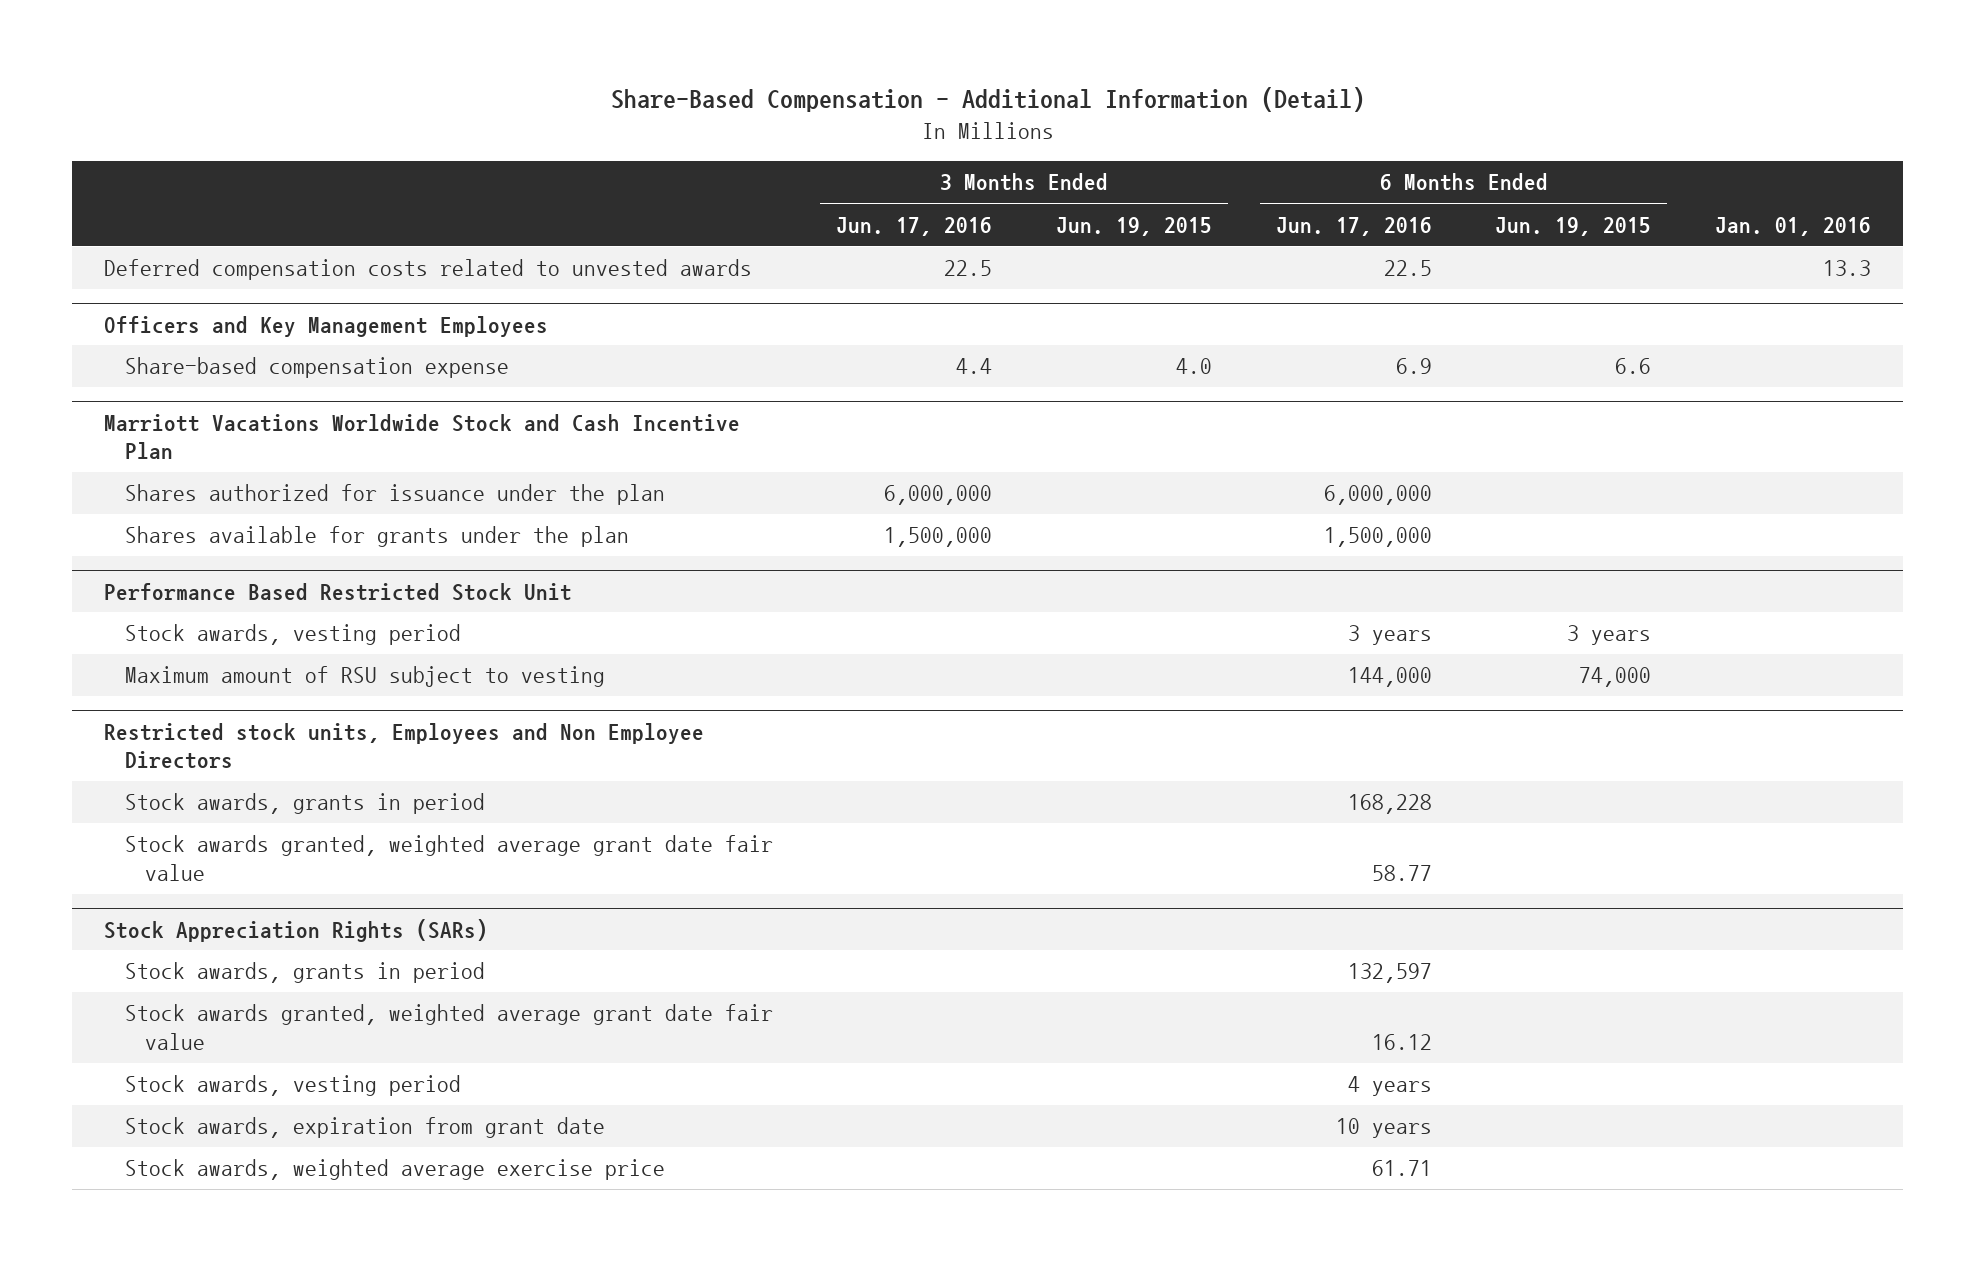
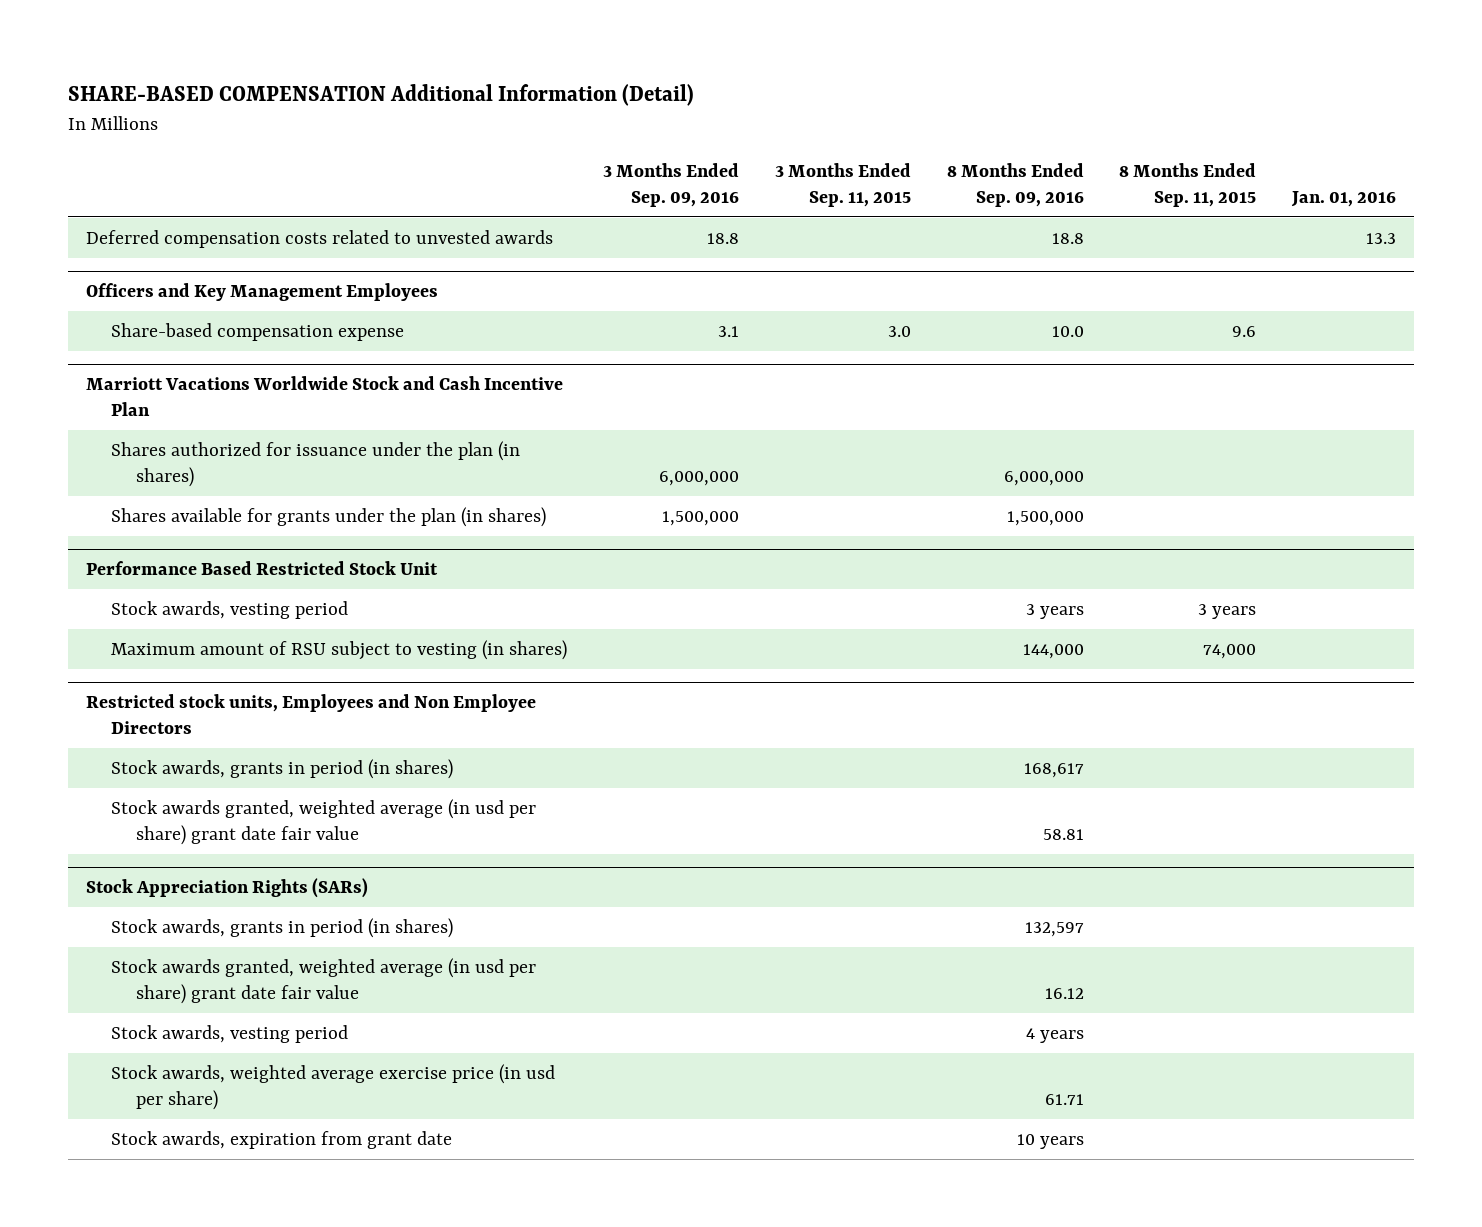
- Share-Based Compensation - Additional Information (Detail)
+ SHARE-BASED COMPENSATION Additional Information (Detail)
- | 3 Months Ended Jun. 17, 2016 | 3 Months Ended Jun. 19, 2015 | 6 Months Ended Jun. 17, 2016 | 6 Months Ended Jun. 19, 2015 | Jan. 01, 2016
+ | 3 Months Ended Sep. 09, 2016 | 3 Months Ended Sep. 11, 2015 | 8 Months Ended Sep. 09, 2016 | 8 Months Ended Sep. 11, 2015 | Jan. 01, 2016
@ Marriott Vacations Worldwide Stock and Cash Incentive Plan
- Shares authorized for issuance under the plan | 6,000,000 | | 6,000,000 | |
- Shares available for grants under the plan | 1,500,000 | | 1,500,000 | |
+ Shares authorized for issuance under the plan (in shares) | 6,000,000 | | 6,000,000 | |
+ Shares available for grants under the plan (in shares) | 1,500,000 | | 1,500,000 | |
@ Performance Based Restricted Stock Unit
- Maximum amount of RSU subject to vesting | | | 144,000 | 74,000 |
+ Maximum amount of RSU subject to vesting (in shares) | | | 144,000 | 74,000 |
@ Restricted stock units, Employees and Non Employee Directors
- Stock awards, grants in period | | | 168,228 | |
- Stock awards granted, weighted average grant date fair value | | | 58.77 | |
+ Stock awards, grants in period (in shares) | | | 168,617 | |
+ Stock awards granted, weighted average (in usd per share) grant date fair value | | | 58.81 | |
@ Stock Appreciation Rights (SARs)
- Stock awards, grants in period | | | 132,597 | |
- Stock awards granted, weighted average grant date fair value | | | 16.12 | |
+ Stock awards, grants in period (in shares) | | | 132,597 | |
+ Stock awards granted, weighted average (in usd per share) grant date fair value | | | 16.12 | |
+ Stock awards, weighted average exercise price (in usd per share) | | | 61.71 | |
- Stock awards, weighted average exercise price | | | 61.71 | |

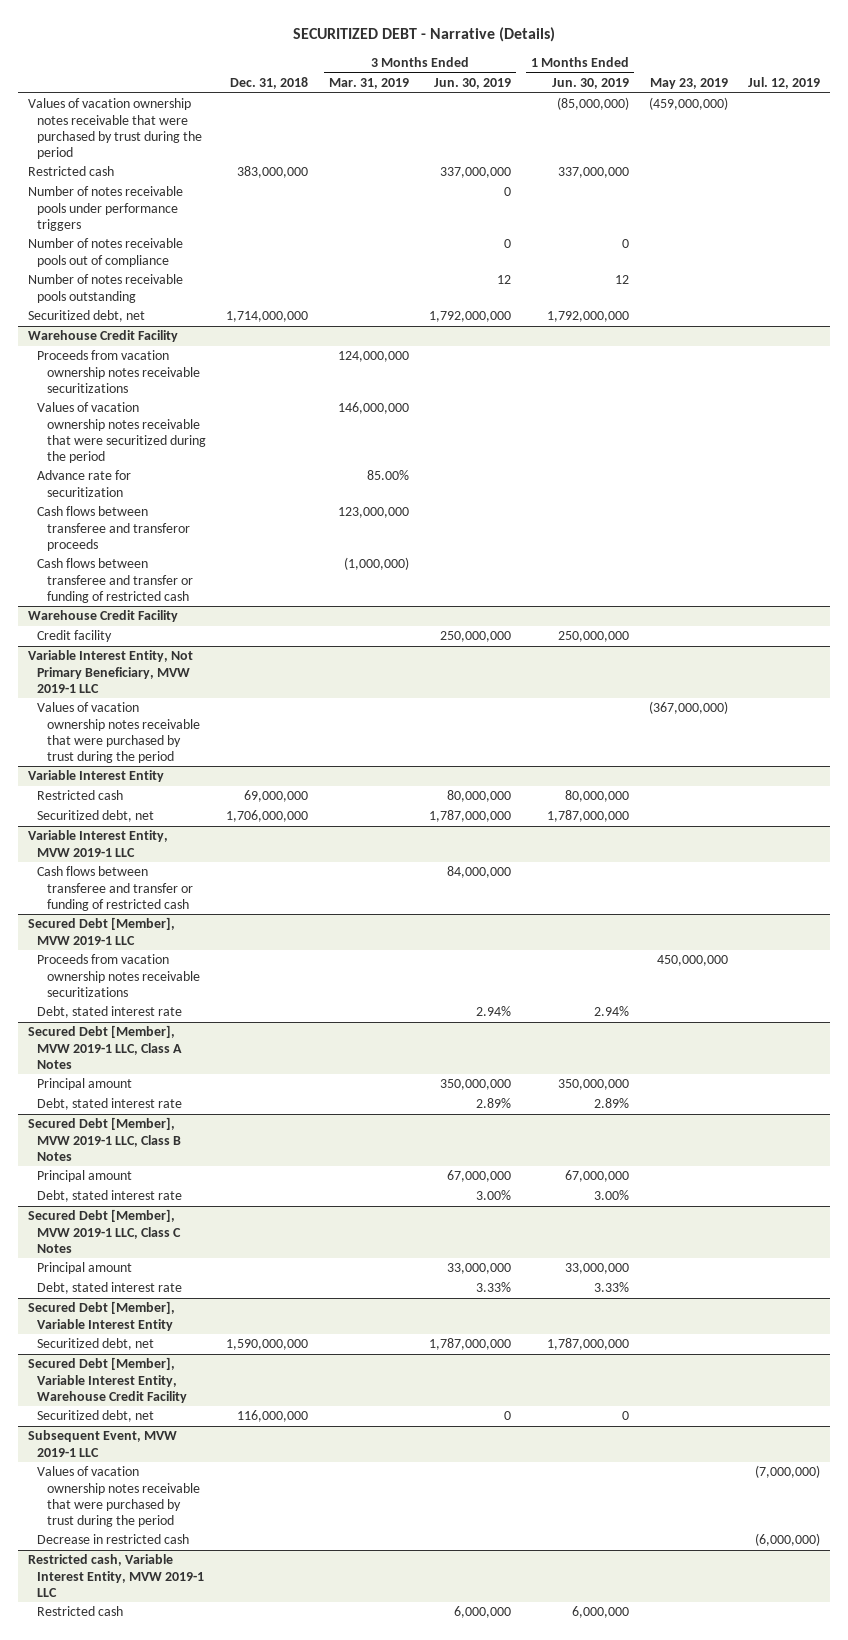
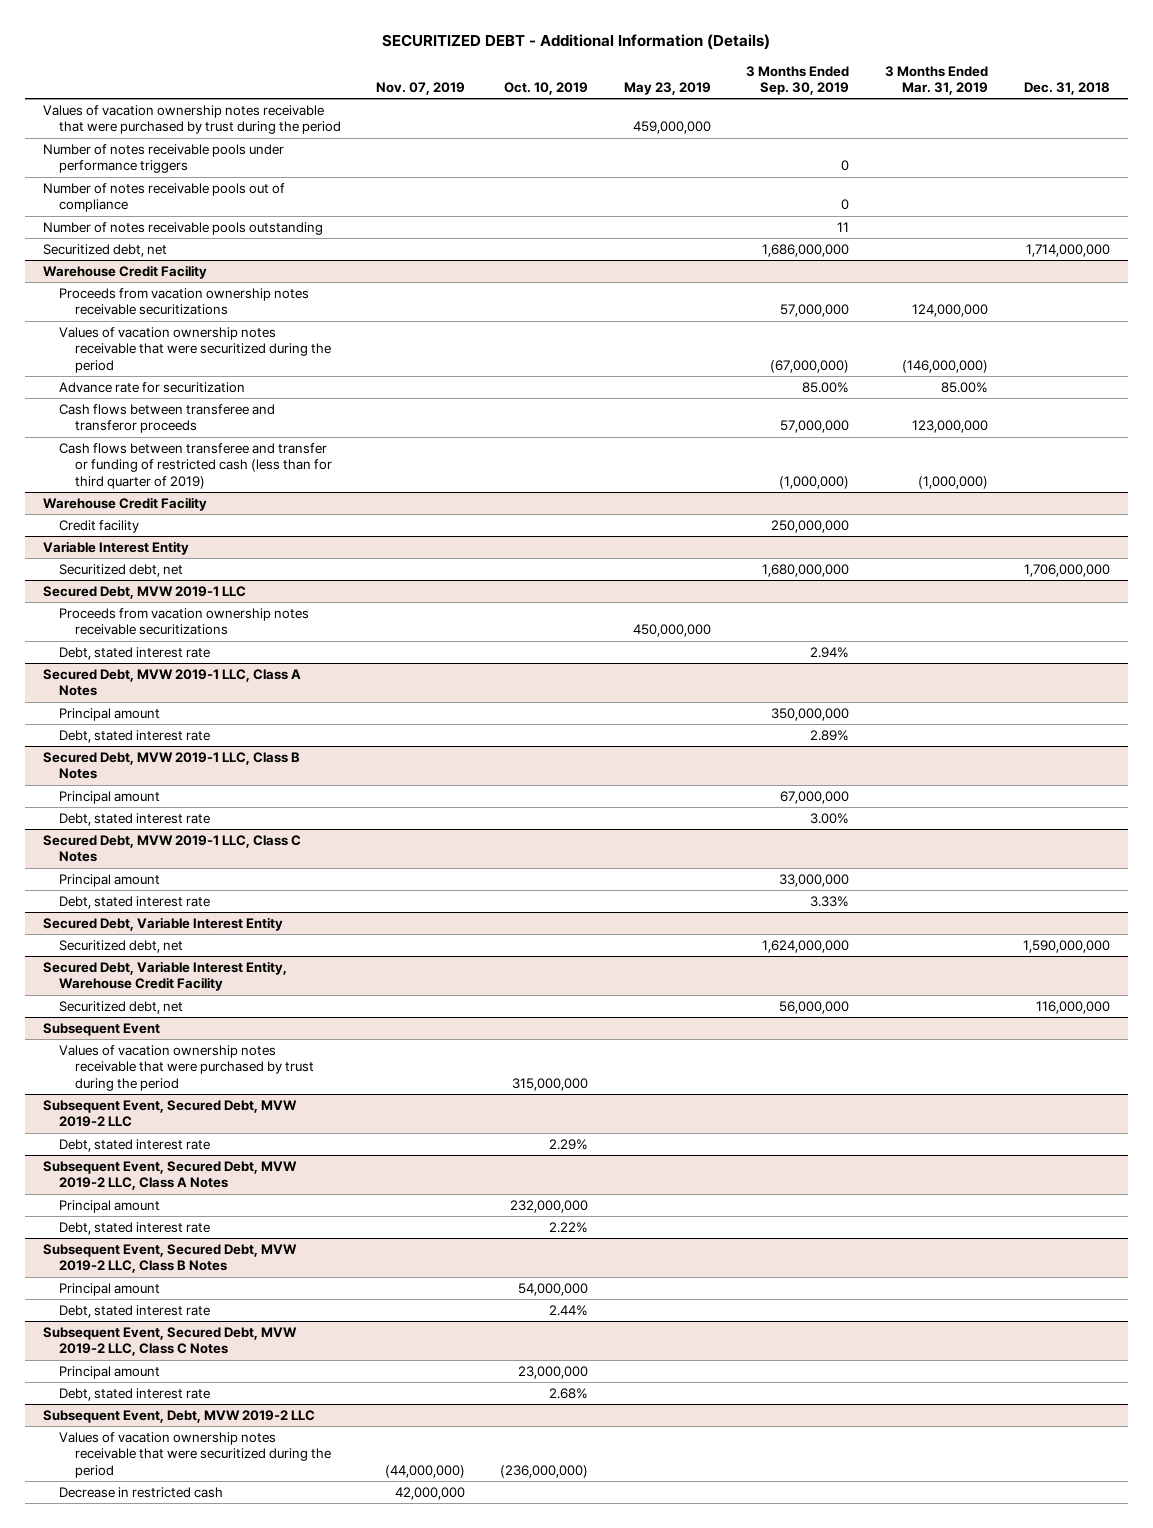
- SECURITIZED DEBT - Narrative (Details)
+ SECURITIZED DEBT - Additional Information (Details)
- | Dec. 31, 2018 | 3 Months Ended Mar. 31, 2019 | 3 Months Ended Jun. 30, 2019 | 1 Months Ended Jun. 30, 2019 | May 23, 2019 | Jul. 12, 2019
+ | Nov. 07, 2019 | Oct. 10, 2019 | May 23, 2019 | 3 Months Ended Sep. 30, 2019 | 3 Months Ended Mar. 31, 2019 | Dec. 31, 2018
- Values of vacation ownership notes receivable that were purchased by trust during the period | | | | (85,000,000) | (459,000,000) |
- Restricted cash | 383,000,000 | | 337,000,000 | 337,000,000 | |
+ Values of vacation ownership notes receivable that were purchased by trust during the period | | | 459,000,000 | | |
@ Warehouse Credit Facility
- Values of vacation ownership notes receivable that were securitized during the period | | 146,000,000 | | | |
+ Values of vacation ownership notes receivable that were securitized during the period | | | | (67,000,000) | (146,000,000) |
- Cash flows between transferee and transfer or funding of restricted cash | | (1,000,000) | | | |
+ Cash flows between transferee and transfer or funding of restricted cash (less than for third quarter of 2019) | | | | (1,000,000) | (1,000,000) |
- Variable Interest Entity, Not Primary Beneficiary, MVW 2019-1 LLC
- Values of vacation ownership notes receivable that were purchased by trust during the period | | | | | (367,000,000) |
@ Variable Interest Entity
- Restricted cash | 69,000,000 | | 80,000,000 | 80,000,000 | |
- Variable Interest Entity, MVW 2019-1 LLC
- Cash flows between transferee and transfer or funding of restricted cash | | | 84,000,000 | | |
- Secured Debt [Member], MVW 2019-1 LLC
+ Secured Debt, MVW 2019-1 LLC
- Secured Debt [Member], MVW 2019-1 LLC, Class A Notes
+ Secured Debt, MVW 2019-1 LLC, Class A Notes
- Secured Debt [Member], MVW 2019-1 LLC, Class B Notes
+ Secured Debt, MVW 2019-1 LLC, Class B Notes
- Secured Debt [Member], MVW 2019-1 LLC, Class C Notes
+ Secured Debt, MVW 2019-1 LLC, Class C Notes
- Secured Debt [Member], Variable Interest Entity
+ Secured Debt, Variable Interest Entity
- Secured Debt [Member], Variable Interest Entity, Warehouse Credit Facility
+ Secured Debt, Variable Interest Entity, Warehouse Credit Facility
- Subsequent Event, MVW 2019-1 LLC
- Values of vacation ownership notes receivable that were purchased by trust during the period | | | | | | (7,000,000)
+ Subsequent Event
+ Values of vacation ownership notes receivable that were purchased by trust during the period | | 315,000,000 | | | |
+ Subsequent Event, Secured Debt, MVW 2019-2 LLC
+ Debt, stated interest rate | | 2.29% | | | |
+ Subsequent Event, Secured Debt, MVW 2019-2 LLC, Class A Notes
+ Principal amount | | 232,000,000 | | | |
+ Debt, stated interest rate | | 2.22% | | | |
+ Subsequent Event, Secured Debt, MVW 2019-2 LLC, Class B Notes
+ Principal amount | | 54,000,000 | | | |
+ Debt, stated interest rate | | 2.44% | | | |
+ Subsequent Event, Secured Debt, MVW 2019-2 LLC, Class C Notes
+ Principal amount | | 23,000,000 | | | |
+ Debt, stated interest rate | | 2.68% | | | |
+ Subsequent Event, Debt, MVW 2019-2 LLC
+ Values of vacation ownership notes receivable that were securitized during the period | (44,000,000) | (236,000,000) | | | |
- Restricted cash, Variable Interest Entity, MVW 2019-1 LLC
- Restricted cash | | | 6,000,000 | 6,000,000 | |

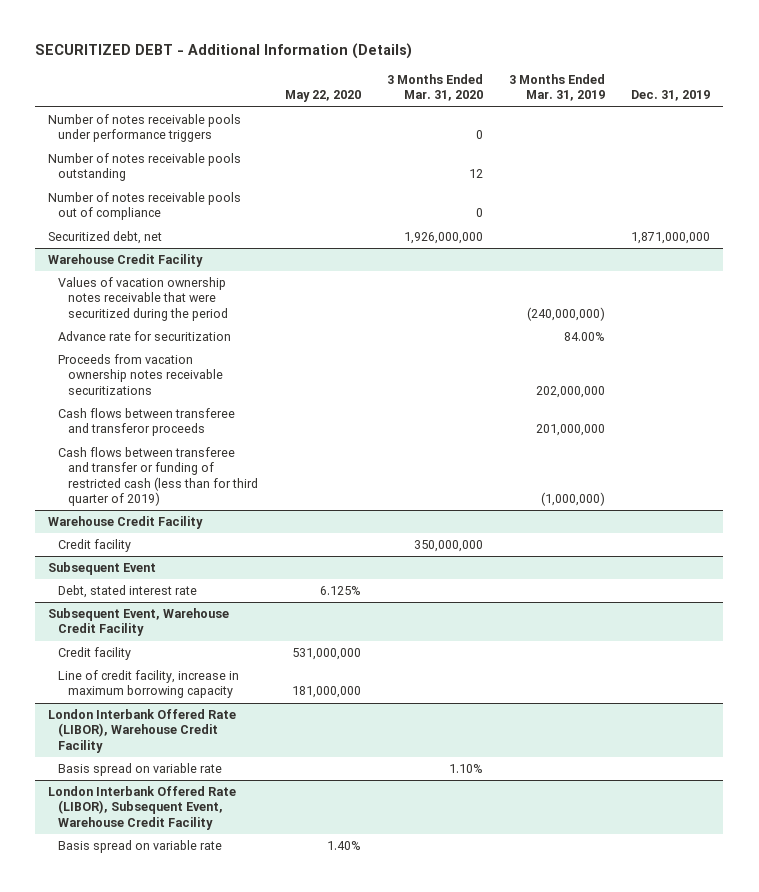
- | Nov. 07, 2019 | Oct. 10, 2019 | May 23, 2019 | 3 Months Ended Sep. 30, 2019 | 3 Months Ended Mar. 31, 2019 | Dec. 31, 2018
+ | May 22, 2020 | 3 Months Ended Mar. 31, 2020 | 3 Months Ended Mar. 31, 2019 | Dec. 31, 2019
- Values of vacation ownership notes receivable that were purchased by trust during the period | | | 459,000,000 | | |
moved down: Number of notes receivable pools out of compliance | | 0 | |
@ Warehouse Credit Facility
- Proceeds from vacation ownership notes receivable securitizations | | | | 57,000,000 | 124,000,000 |
- Values of vacation ownership notes receivable that were securitized during the period | | | | (67,000,000) | (146,000,000) |
- Advance rate for securitization | | | | 85.00% | 85.00% |
- Cash flows between transferee and transferor proceeds | | | | 57,000,000 | 123,000,000 |
+ Values of vacation ownership notes receivable that were securitized during the period | | | (240,000,000) |
+ Advance rate for securitization | | | 84.00% |
+ Proceeds from vacation ownership notes receivable securitizations | | | 202,000,000 |
+ Cash flows between transferee and transferor proceeds | | | 201,000,000 |
- Variable Interest Entity
- Securitized debt, net | | | | 1,680,000,000 | | 1,706,000,000
- Secured Debt, MVW 2019-1 LLC
- Proceeds from vacation ownership notes receivable securitizations | | | 450,000,000 | | |
- Debt, stated interest rate | | | | 2.94% | |
- Secured Debt, MVW 2019-1 LLC, Class A Notes
- Principal amount | | | | 350,000,000 | |
- Debt, stated interest rate | | | | 2.89% | |
- Secured Debt, MVW 2019-1 LLC, Class B Notes
- Principal amount | | | | 67,000,000 | |
- Debt, stated interest rate | | | | 3.00% | |
- Secured Debt, MVW 2019-1 LLC, Class C Notes
- Principal amount | | | | 33,000,000 | |
- Debt, stated interest rate | | | | 3.33% | |
- Secured Debt, Variable Interest Entity
- Securitized debt, net | | | | 1,624,000,000 | | 1,590,000,000
- Secured Debt, Variable Interest Entity, Warehouse Credit Facility
- Securitized debt, net | | | | 56,000,000 | | 116,000,000
@ Subsequent Event
- Values of vacation ownership notes receivable that were purchased by trust during the period | | 315,000,000 | | | |
- Subsequent Event, Secured Debt, MVW 2019-2 LLC
- Debt, stated interest rate | | 2.29% | | | |
- Subsequent Event, Secured Debt, MVW 2019-2 LLC, Class A Notes
- Principal amount | | 232,000,000 | | | |
- Debt, stated interest rate | | 2.22% | | | |
- Subsequent Event, Secured Debt, MVW 2019-2 LLC, Class B Notes
- Principal amount | | 54,000,000 | | | |
- Debt, stated interest rate | | 2.44% | | | |
- Subsequent Event, Secured Debt, MVW 2019-2 LLC, Class C Notes
- Principal amount | | 23,000,000 | | | |
- Debt, stated interest rate | | 2.68% | | | |
- Subsequent Event, Debt, MVW 2019-2 LLC
- Values of vacation ownership notes receivable that were securitized during the period | (44,000,000) | (236,000,000) | | | |
- Decrease in restricted cash | 42,000,000 | | | | |
@ Subsequent Event
+ Debt, stated interest rate | 6.125% | | |
+ Subsequent Event, Warehouse Credit Facility
+ Credit facility | 531,000,000 | | |
+ Line of credit facility, increase in maximum borrowing capacity | 181,000,000 | | |
+ London Interbank Offered Rate (LIBOR), Warehouse Credit Facility
+ Basis spread on variable rate | | 1.10% | |
+ London Interbank Offered Rate (LIBOR), Subsequent Event, Warehouse Credit Facility
+ Basis spread on variable rate | 1.40% | | |

